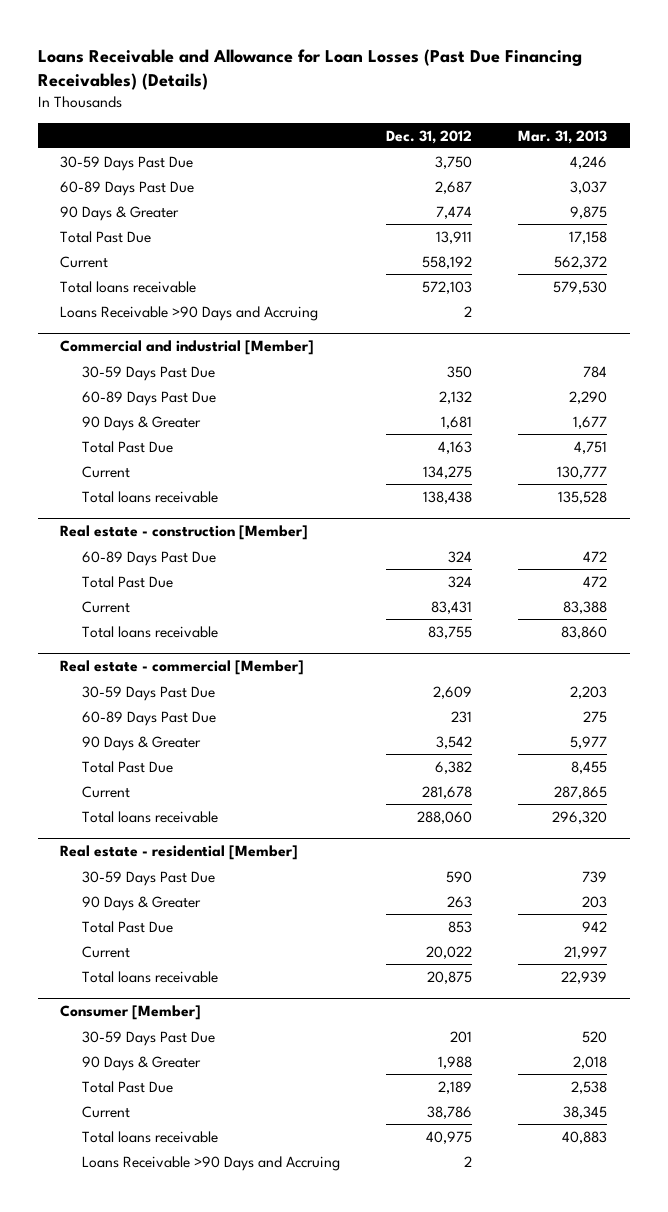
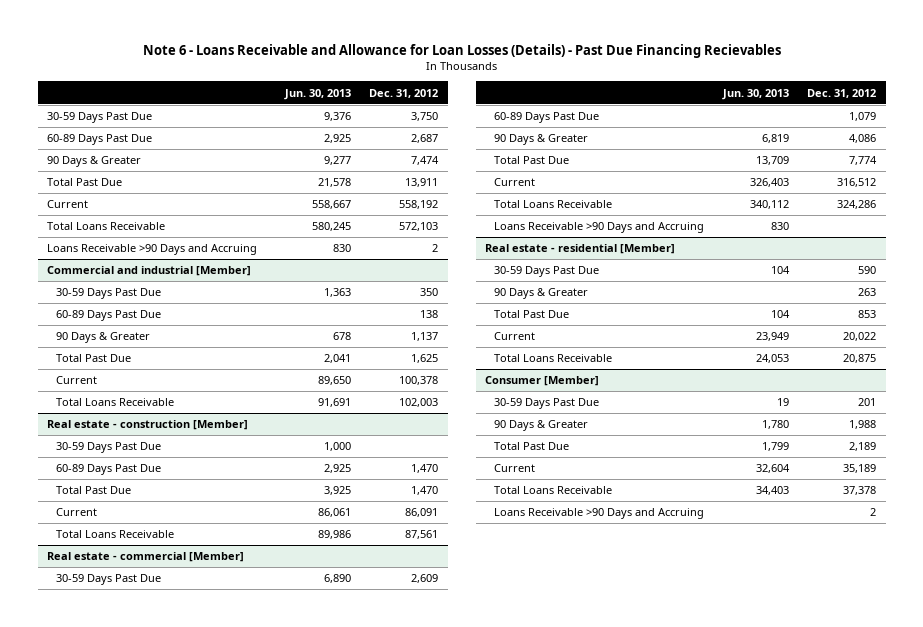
- Loans Receivable and Allowance for Loan Losses (Past Due Financing Receivables) (Details)
+ Note 6 - Loans Receivable and Allowance for Loan Losses (Details) - Past Due Financing Recievables
- | Dec. 31, 2012 | Mar. 31, 2013
+ | Jun. 30, 2013 | Dec. 31, 2012
- Total loans receivable | 572,103 | 579,530
+ Total Loans Receivable | 580,245 | 572,103
@ Commercial and industrial [Member]
- 60-89 Days Past Due | 2,132 | 2,290
- 90 Days & Greater | 1,681 | 1,677
- Total Past Due | 4,163 | 4,751
- Current | 134,275 | 130,777
- Total loans receivable | 138,438 | 135,528
+ 60-89 Days Past Due | | 138
+ 90 Days & Greater | 678 | 1,137
+ Total Past Due | 2,041 | 1,625
+ Current | 89,650 | 100,378
+ Total Loans Receivable | 91,691 | 102,003
@ Real estate - construction [Member]
- 60-89 Days Past Due | 324 | 472
- Total Past Due | 324 | 472
- Current | 83,431 | 83,388
- Total loans receivable | 83,755 | 83,860
+ 30-59 Days Past Due | 1,000 |
+ 60-89 Days Past Due | 2,925 | 1,470
+ Total Past Due | 3,925 | 1,470
+ Current | 86,061 | 86,091
+ Total Loans Receivable | 89,986 | 87,561
@ Real estate - commercial [Member]
- 60-89 Days Past Due | 231 | 275
- 90 Days & Greater | 3,542 | 5,977
- Total Past Due | 6,382 | 8,455
- Current | 281,678 | 287,865
- Total loans receivable | 288,060 | 296,320
+ 60-89 Days Past Due | | 1,079
+ 90 Days & Greater | 6,819 | 4,086
+ Total Past Due | 13,709 | 7,774
+ Current | 326,403 | 316,512
+ Total Loans Receivable | 340,112 | 324,286
+ Loans Receivable >90 Days and Accruing | 830 |
@ Real estate - residential [Member]
- Total loans receivable | 20,875 | 22,939
+ Total Loans Receivable | 24,053 | 20,875
@ Consumer [Member]
- Current | 38,786 | 38,345
- Total loans receivable | 40,975 | 40,883
+ Current | 32,604 | 35,189
+ Total Loans Receivable | 34,403 | 37,378

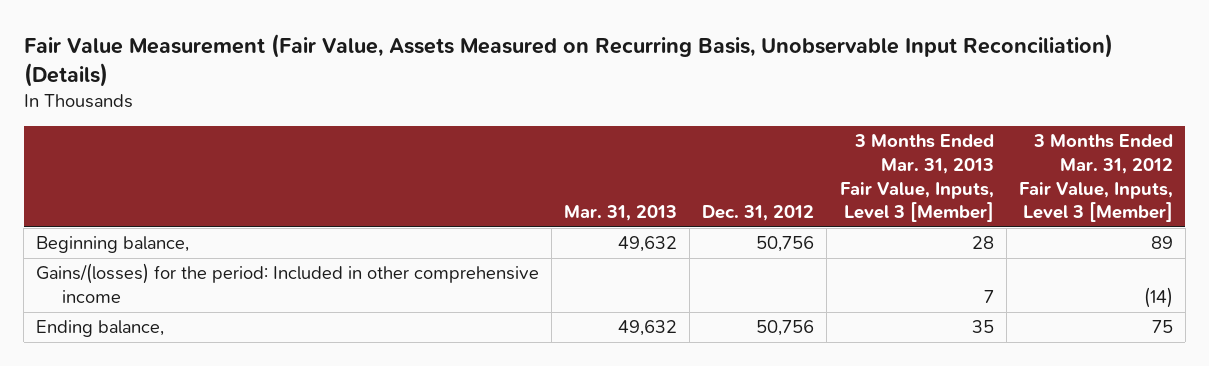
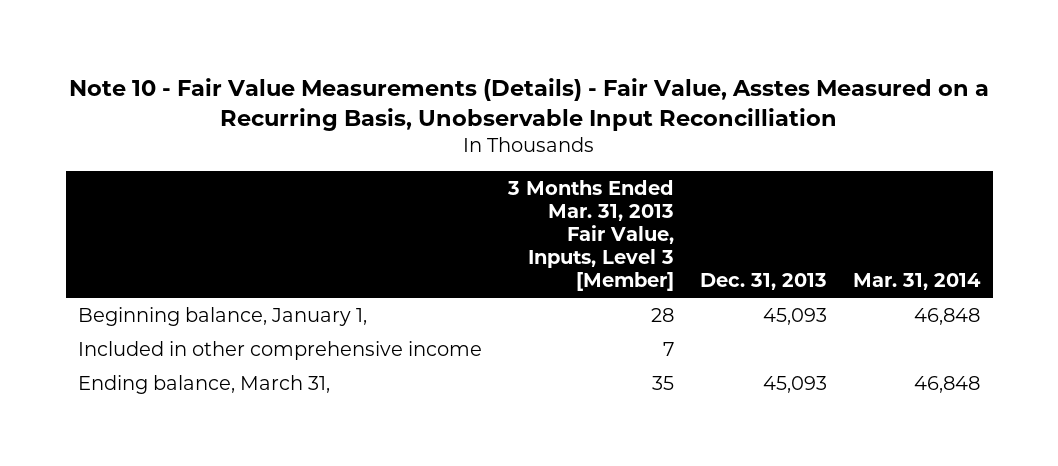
- Fair Value Measurement (Fair Value, Assets Measured on Recurring Basis, Unobservable Input Reconciliation) (Details)
+ Note 10 - Fair Value Measurements (Details) - Fair Value, Asstes Measured on a Recurring Basis, Unobservable Input Reconcilliation
- | Mar. 31, 2013 | Dec. 31, 2012 | 3 Months Ended Mar. 31, 2013 Fair Value, Inputs, Level 3 [Member] | 3 Months Ended Mar. 31, 2012 Fair Value, Inputs, Level 3 [Member]
+ | 3 Months Ended Mar. 31, 2013 Fair Value, Inputs, Level 3 [Member] | Dec. 31, 2013 | Mar. 31, 2014
- Beginning balance, | 49,632 | 50,756 | 28 | 89
- Gains/(losses) for the period: Included in other comprehensive income | | | 7 | (14)
- Ending balance, | 49,632 | 50,756 | 35 | 75
+ Beginning balance, January 1, | 28 | 45,093 | 46,848
+ Included in other comprehensive income | 7 | |
+ Ending balance, March 31, | 35 | 45,093 | 46,848

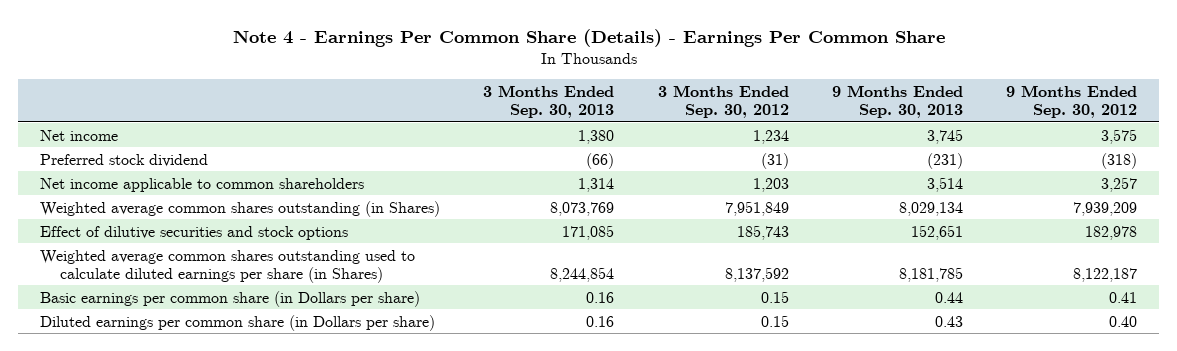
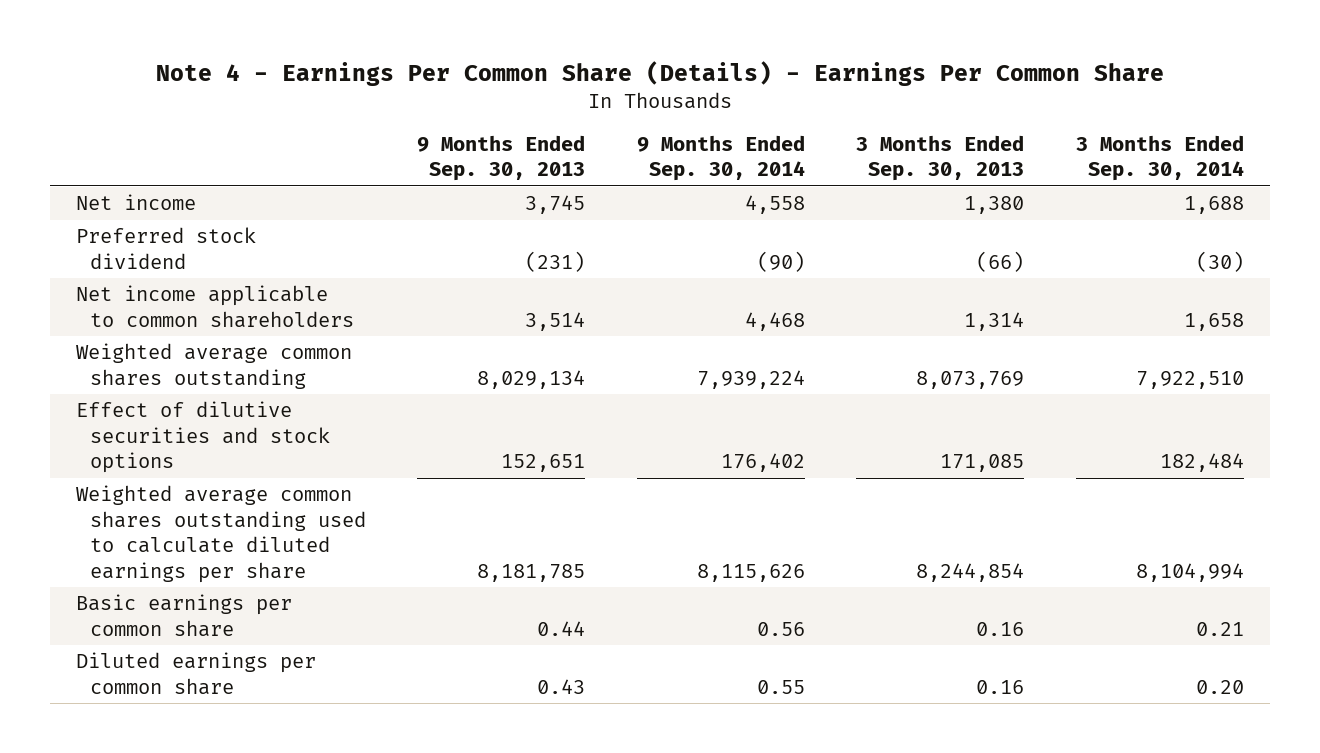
- | 3 Months Ended Sep. 30, 2013 | 3 Months Ended Sep. 30, 2012 | 9 Months Ended Sep. 30, 2013 | 9 Months Ended Sep. 30, 2012
+ | 9 Months Ended Sep. 30, 2013 | 9 Months Ended Sep. 30, 2014 | 3 Months Ended Sep. 30, 2013 | 3 Months Ended Sep. 30, 2014
- Weighted average common shares outstanding (in Shares) | 8,073,769 | 7,951,849 | 8,029,134 | 7,939,209
+ Weighted average common shares outstanding | 8,029,134 | 7,939,224 | 8,073,769 | 7,922,510
- Weighted average common shares outstanding used to calculate diluted earnings per share (in Shares) | 8,244,854 | 8,137,592 | 8,181,785 | 8,122,187
- Basic earnings per common share (in Dollars per share) | 0.16 | 0.15 | 0.44 | 0.41
- Diluted earnings per common share (in Dollars per share) | 0.16 | 0.15 | 0.43 | 0.40
+ Weighted average common shares outstanding used to calculate diluted earnings per share | 8,181,785 | 8,115,626 | 8,244,854 | 8,104,994
+ Basic earnings per common share | 0.44 | 0.56 | 0.16 | 0.21
+ Diluted earnings per common share | 0.43 | 0.55 | 0.16 | 0.20

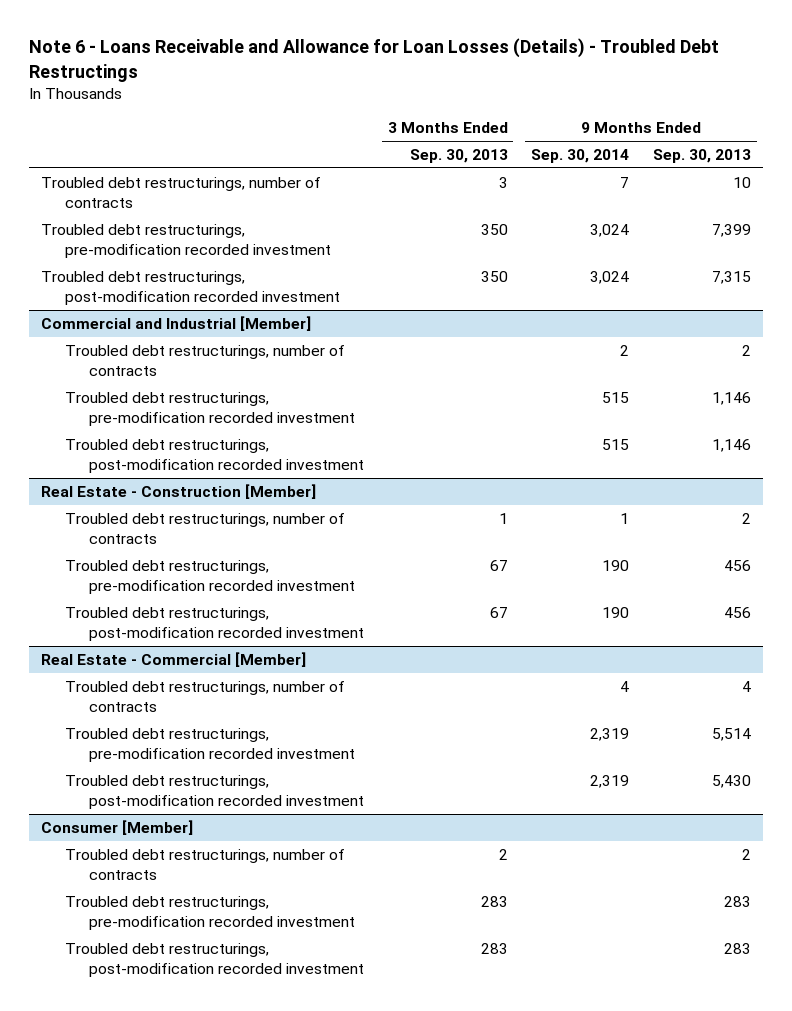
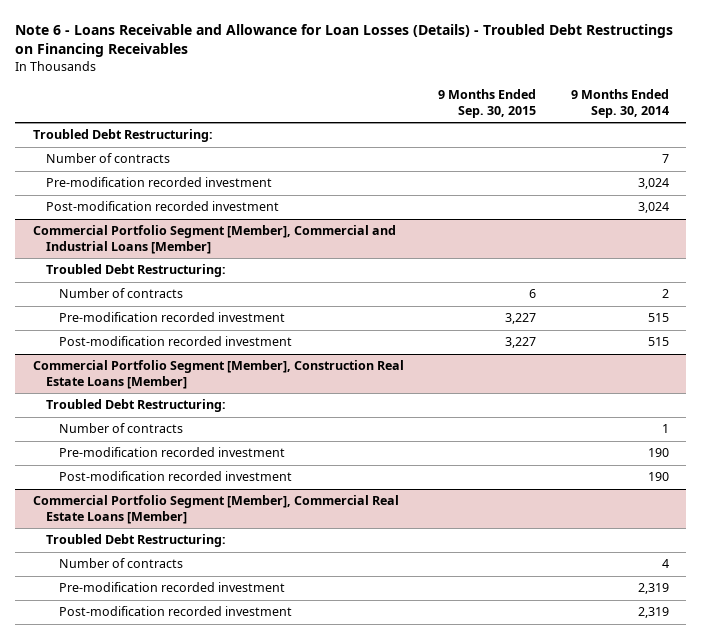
- Note 6 - Loans Receivable and Allowance for Loan Losses (Details) - Troubled Debt Restructings
+ Note 6 - Loans Receivable and Allowance for Loan Losses (Details) - Troubled Debt Restructings on Financing Receivables
- | 3 Months Ended Sep. 30, 2013 | 9 Months Ended Sep. 30, 2014 | 9 Months Ended Sep. 30, 2013
+ | 9 Months Ended Sep. 30, 2015 | 9 Months Ended Sep. 30, 2014
- Troubled debt restructurings, number of contracts | 3 | 7 | 10
- Troubled debt restructurings, pre-modification recorded investment | 350 | 3,024 | 7,399
- Troubled debt restructurings, post-modification recorded investment | 350 | 3,024 | 7,315
- Commercial and Industrial [Member]
- Troubled debt restructurings, number of contracts | | 2 | 2
- Troubled debt restructurings, pre-modification recorded investment | | 515 | 1,146
- Troubled debt restructurings, post-modification recorded investment | | 515 | 1,146
- Real Estate - Construction [Member]
- Troubled debt restructurings, number of contracts | 1 | 1 | 2
- Troubled debt restructurings, pre-modification recorded investment | 67 | 190 | 456
- Troubled debt restructurings, post-modification recorded investment | 67 | 190 | 456
- Real Estate - Commercial [Member]
- Troubled debt restructurings, number of contracts | | 4 | 4
- Troubled debt restructurings, pre-modification recorded investment | | 2,319 | 5,514
- Troubled debt restructurings, post-modification recorded investment | | 2,319 | 5,430
- Consumer [Member]
- Troubled debt restructurings, number of contracts | 2 | | 2
- Troubled debt restructurings, pre-modification recorded investment | 283 | | 283
- Troubled debt restructurings, post-modification recorded investment | 283 | | 283
+ Troubled Debt Restructuring:
+ Number of contracts | | 7
+ Pre-modification recorded investment | | 3,024
+ Post-modification recorded investment | | 3,024
+ Commercial Portfolio Segment [Member], Commercial and Industrial Loans [Member]
+ Troubled Debt Restructuring:
+ Number of contracts | 6 | 2
+ Pre-modification recorded investment | 3,227 | 515
+ Post-modification recorded investment | 3,227 | 515
+ Commercial Portfolio Segment [Member], Construction Real Estate Loans [Member]
+ Troubled Debt Restructuring:
+ Number of contracts | | 1
+ Pre-modification recorded investment | | 190
+ Post-modification recorded investment | | 190
+ Commercial Portfolio Segment [Member], Commercial Real Estate Loans [Member]
+ Troubled Debt Restructuring:
+ Number of contracts | | 4
+ Pre-modification recorded investment | | 2,319
+ Post-modification recorded investment | | 2,319

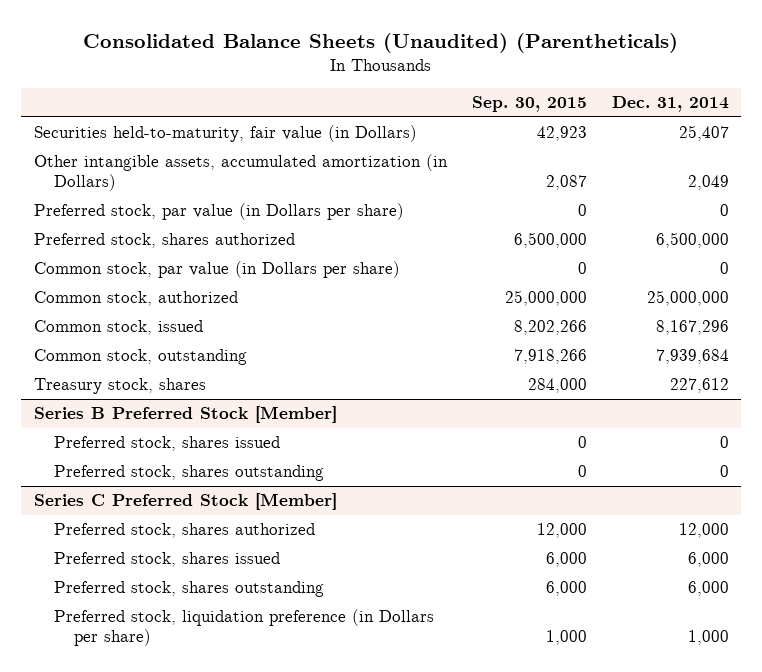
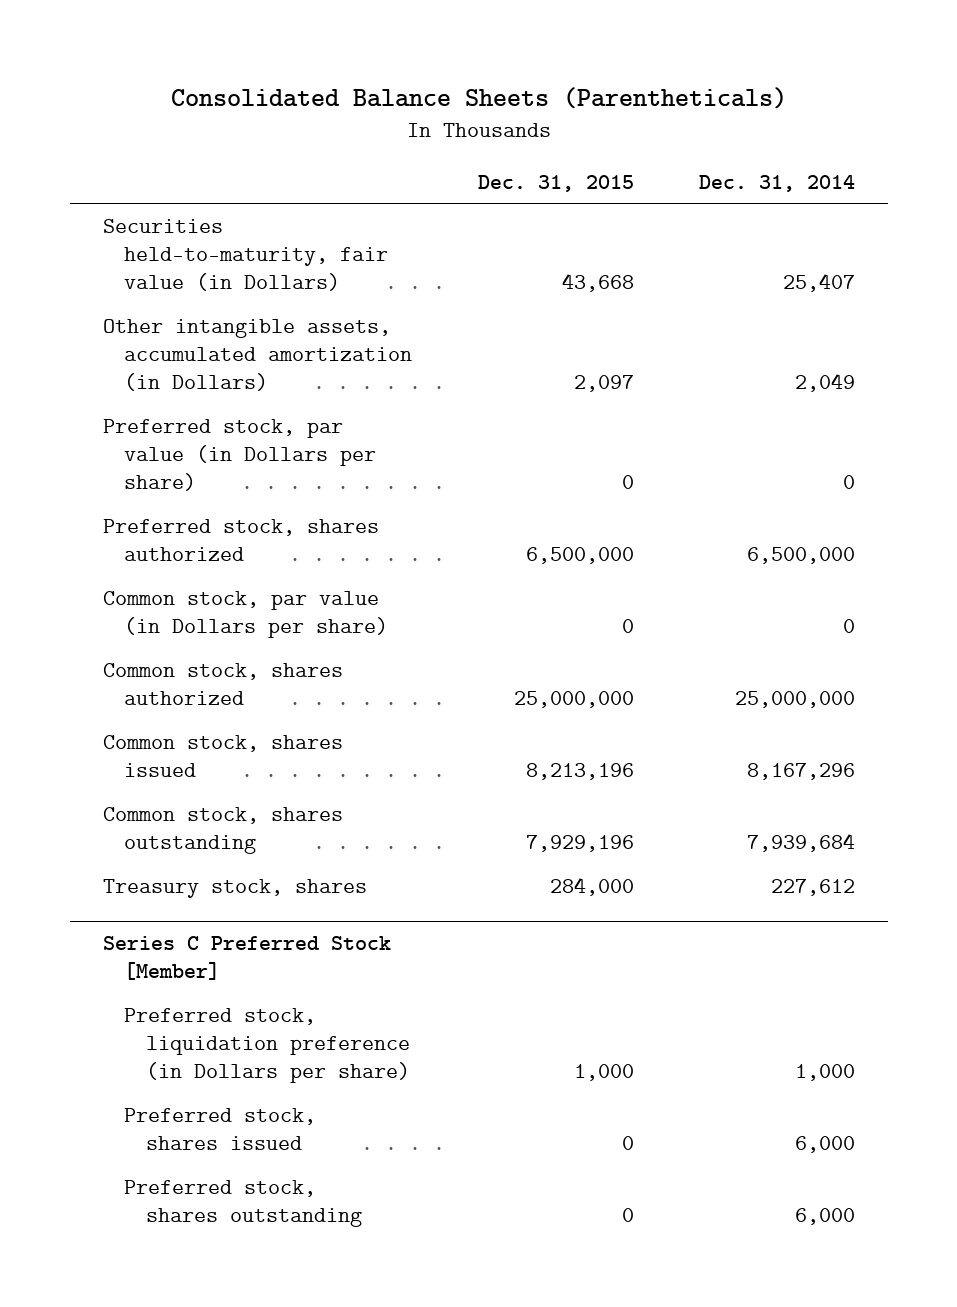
- Consolidated Balance Sheets (Unaudited) (Parentheticals)
+ Consolidated Balance Sheets (Parentheticals)
- | Sep. 30, 2015 | Dec. 31, 2014
+ | Dec. 31, 2015 | Dec. 31, 2014
- Common stock, authorized | 25,000,000 | 25,000,000
- Common stock, issued | 8,202,266 | 8,167,296
- Common stock, outstanding | 7,918,266 | 7,939,684
+ Common stock, shares authorized | 25,000,000 | 25,000,000
+ Common stock, shares issued | 8,213,196 | 8,167,296
+ Common stock, shares outstanding | 7,929,196 | 7,939,684
- Series B Preferred Stock [Member]
- Preferred stock, shares issued | 0 | 0
- Preferred stock, shares outstanding | 0 | 0
@ Series C Preferred Stock [Member]
- Preferred stock, shares authorized | 12,000 | 12,000
moved up: Preferred stock, liquidation preference (in Dollars per share) | 1,000 | 1,000

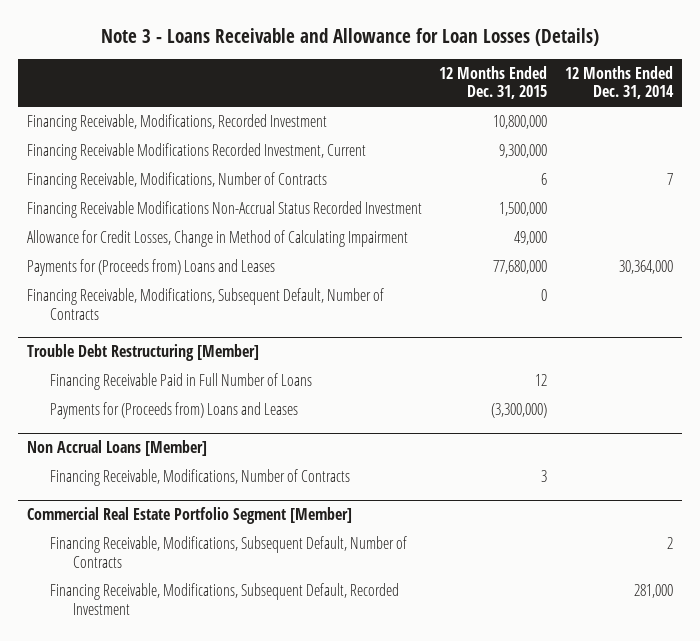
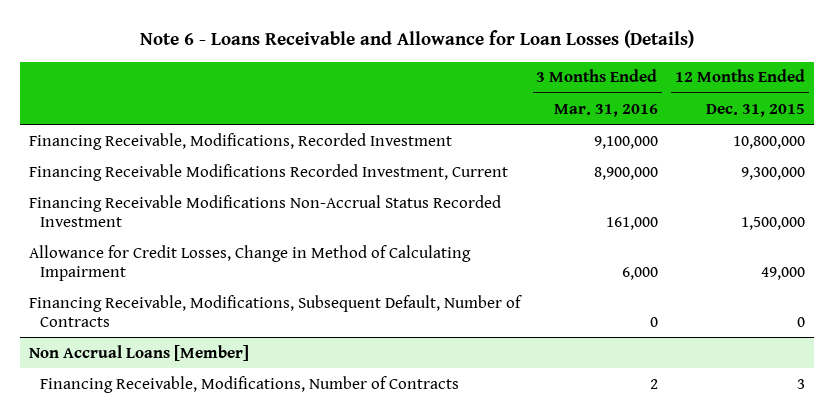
- Note 3 - Loans Receivable and Allowance for Loan Losses (Details)
+ Note 6 - Loans Receivable and Allowance for Loan Losses (Details)
- | 12 Months Ended Dec. 31, 2015 | 12 Months Ended Dec. 31, 2014
+ | 3 Months Ended Mar. 31, 2016 | 12 Months Ended Dec. 31, 2015
- Financing Receivable, Modifications, Number of Contracts | 6 | 7
- Payments for (Proceeds from) Loans and Leases | 77,680,000 | 30,364,000
- Trouble Debt Restructuring [Member]
- Financing Receivable Paid in Full Number of Loans | 12 |
- Payments for (Proceeds from) Loans and Leases | (3,300,000) |
- Commercial Real Estate Portfolio Segment [Member]
- Financing Receivable, Modifications, Subsequent Default, Number of Contracts | | 2
- Financing Receivable, Modifications, Subsequent Default, Recorded Investment | | 281,000

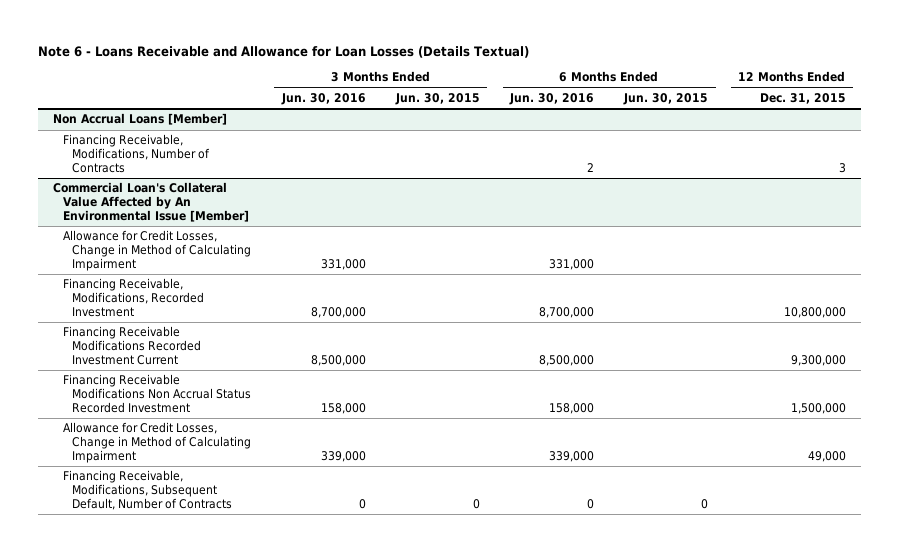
- Note 6 - Loans Receivable and Allowance for Loan Losses (Details)
+ Note 6 - Loans Receivable and Allowance for Loan Losses (Details Textual)
- | 3 Months Ended Mar. 31, 2016 | 12 Months Ended Dec. 31, 2015
+ | 3 Months Ended Jun. 30, 2016 | 3 Months Ended Jun. 30, 2015 | 6 Months Ended Jun. 30, 2016 | 6 Months Ended Jun. 30, 2015 | 12 Months Ended Dec. 31, 2015
- Financing Receivable, Modifications, Recorded Investment | 9,100,000 | 10,800,000
- Financing Receivable Modifications Recorded Investment, Current | 8,900,000 | 9,300,000
- Financing Receivable Modifications Non-Accrual Status Recorded Investment | 161,000 | 1,500,000
- Allowance for Credit Losses, Change in Method of Calculating Impairment | 6,000 | 49,000
- Financing Receivable, Modifications, Subsequent Default, Number of Contracts | 0 | 0
+ Commercial Loan's Collateral Value Affected by An Environmental Issue [Member]
+ Allowance for Credit Losses, Change in Method of Calculating Impairment | 331,000 | | 331,000 | |
+ Financing Receivable, Modifications, Recorded Investment | 8,700,000 | | 8,700,000 | | 10,800,000
+ Financing Receivable Modifications Recorded Investment Current | 8,500,000 | | 8,500,000 | | 9,300,000
+ Financing Receivable Modifications Non Accrual Status Recorded Investment | 158,000 | | 158,000 | | 1,500,000
+ Allowance for Credit Losses, Change in Method of Calculating Impairment | 339,000 | | 339,000 | | 49,000
+ Financing Receivable, Modifications, Subsequent Default, Number of Contracts | 0 | 0 | 0 | 0 |

